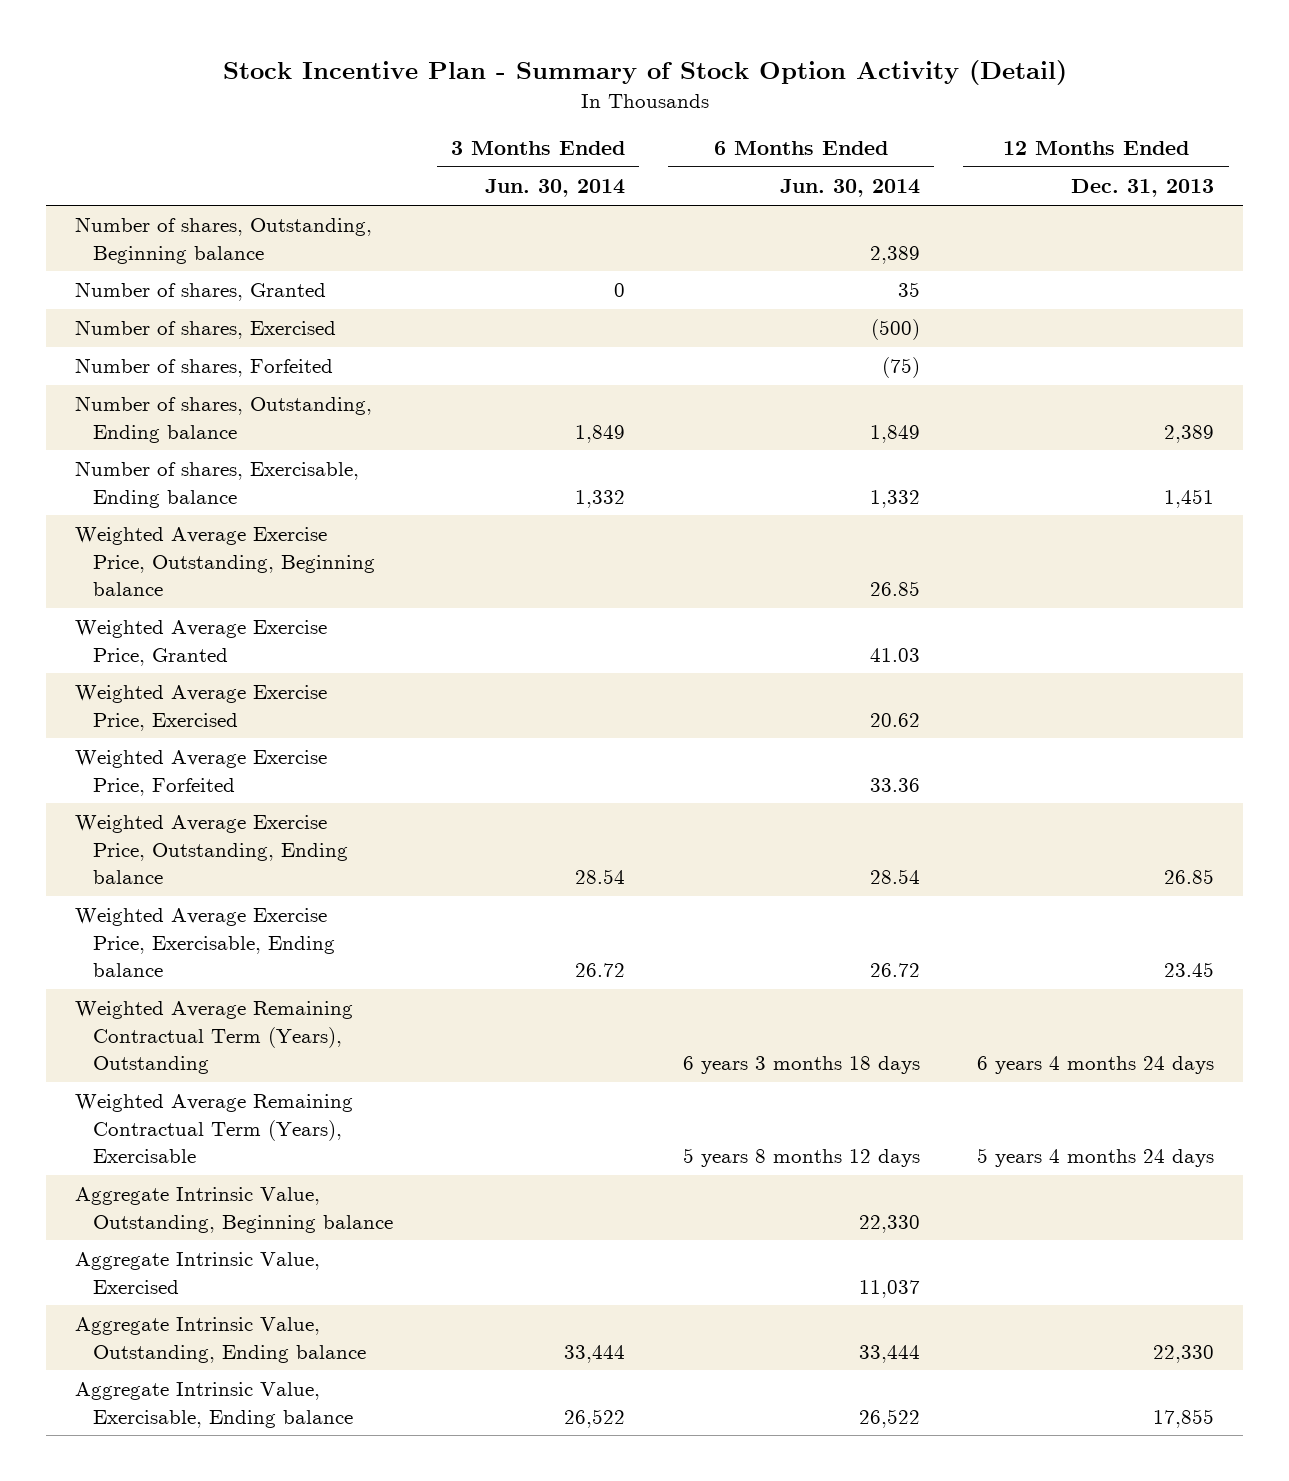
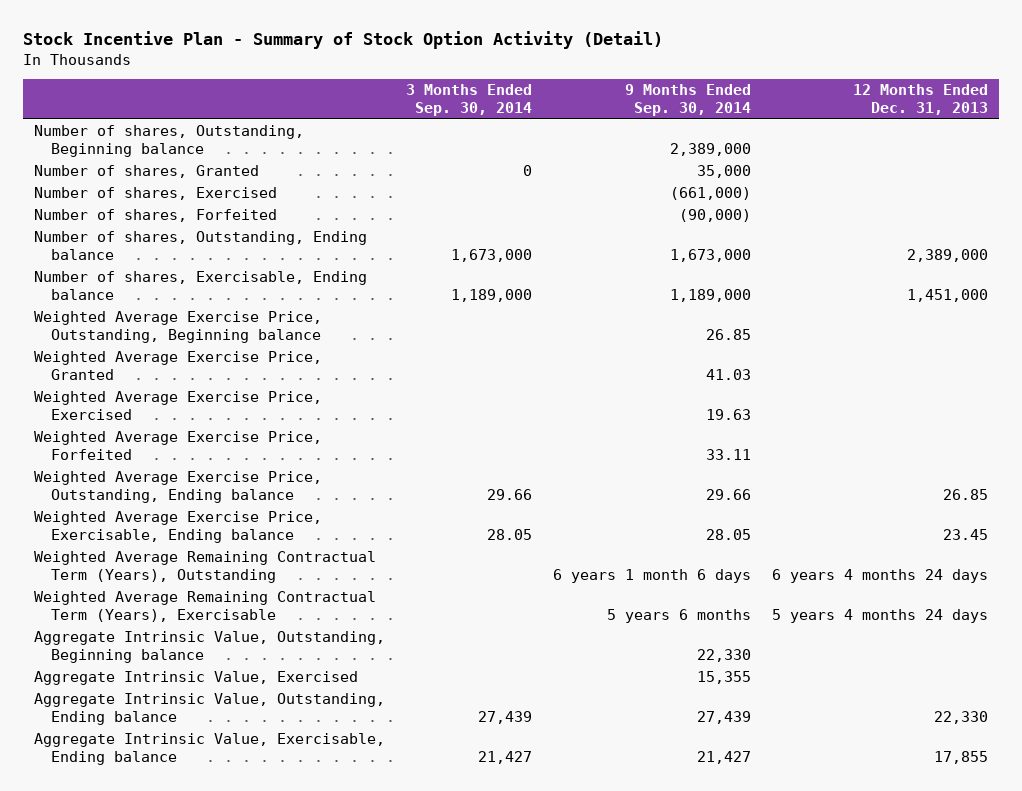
- | 3 Months Ended Jun. 30, 2014 | 6 Months Ended Jun. 30, 2014 | 12 Months Ended Dec. 31, 2013
+ | 3 Months Ended Sep. 30, 2014 | 9 Months Ended Sep. 30, 2014 | 12 Months Ended Dec. 31, 2013
- Number of shares, Outstanding, Ending balance | 1,849 | 1,849 | 2,389
- Number of shares, Exercisable, Ending balance | 1,332 | 1,332 | 1,451
+ Number of shares, Outstanding, Ending balance | 1,673,000 | 1,673,000 | 2,389,000
+ Number of shares, Exercisable, Ending balance | 1,189,000 | 1,189,000 | 1,451,000

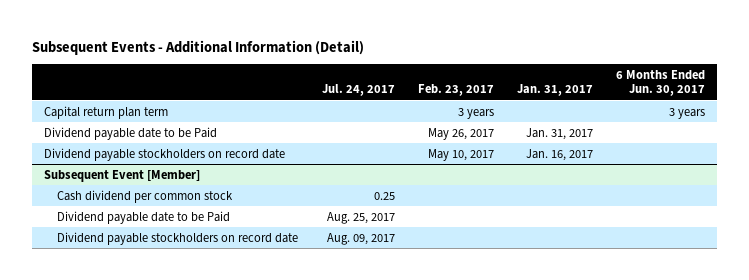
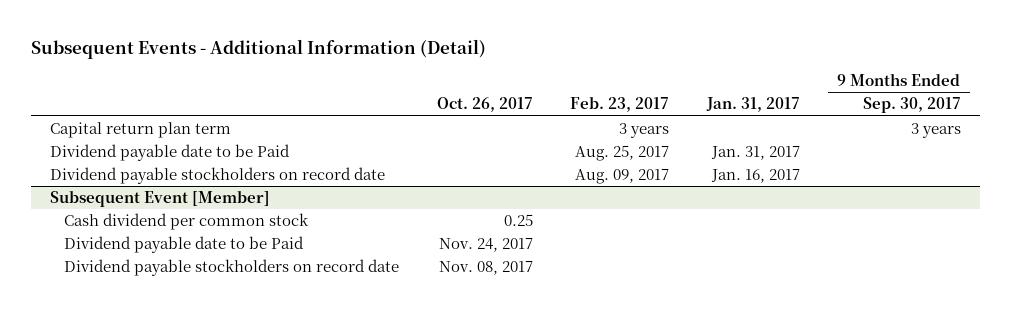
- | Jul. 24, 2017 | Feb. 23, 2017 | Jan. 31, 2017 | 6 Months Ended Jun. 30, 2017
+ | Oct. 26, 2017 | Feb. 23, 2017 | Jan. 31, 2017 | 9 Months Ended Sep. 30, 2017
- Dividend payable date to be Paid | | May 26, 2017 | Jan. 31, 2017 |
- Dividend payable stockholders on record date | | May 10, 2017 | Jan. 16, 2017 |
+ Dividend payable date to be Paid | | Aug. 25, 2017 | Jan. 31, 2017 |
+ Dividend payable stockholders on record date | | Aug. 09, 2017 | Jan. 16, 2017 |

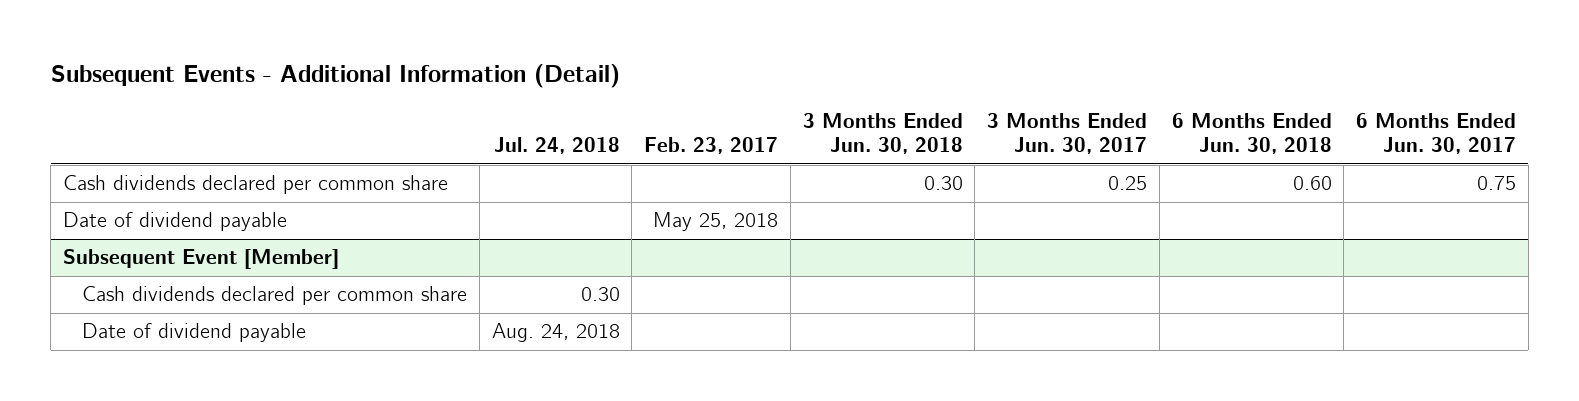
- | Oct. 26, 2017 | Feb. 23, 2017 | Jan. 31, 2017 | 9 Months Ended Sep. 30, 2017
+ | Jul. 24, 2018 | Feb. 23, 2017 | 3 Months Ended Jun. 30, 2018 | 3 Months Ended Jun. 30, 2017 | 6 Months Ended Jun. 30, 2018 | 6 Months Ended Jun. 30, 2017
- Capital return plan term | | 3 years | | 3 years
- Dividend payable date to be Paid | | Aug. 25, 2017 | Jan. 31, 2017 |
- Dividend payable stockholders on record date | | Aug. 09, 2017 | Jan. 16, 2017 |
+ Cash dividends declared per common share | | | 0.30 | 0.25 | 0.60 | 0.75
+ Date of dividend payable | | May 25, 2018 | | | |
@ Subsequent Event [Member]
- Cash dividend per common stock | 0.25 | | |
- Dividend payable date to be Paid | Nov. 24, 2017 | | |
- Dividend payable stockholders on record date | Nov. 08, 2017 | | |
+ Cash dividends declared per common share | 0.30 | | | | |
+ Date of dividend payable | Aug. 24, 2018 | | | | |

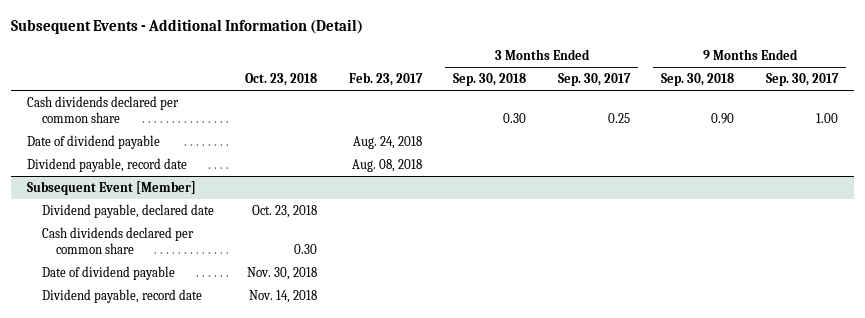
- | Jul. 24, 2018 | Feb. 23, 2017 | 3 Months Ended Jun. 30, 2018 | 3 Months Ended Jun. 30, 2017 | 6 Months Ended Jun. 30, 2018 | 6 Months Ended Jun. 30, 2017
+ | Oct. 23, 2018 | Feb. 23, 2017 | 3 Months Ended Sep. 30, 2018 | 3 Months Ended Sep. 30, 2017 | 9 Months Ended Sep. 30, 2018 | 9 Months Ended Sep. 30, 2017
- Date of dividend payable | | May 25, 2018 | | | |
+ Date of dividend payable | | Aug. 24, 2018 | | | |
+ Dividend payable, record date | | Aug. 08, 2018 | | | |
@ Subsequent Event [Member]
+ Dividend payable, declared date | Oct. 23, 2018 | | | | |
+ Dividend payable, record date | Nov. 14, 2018 | | | | |

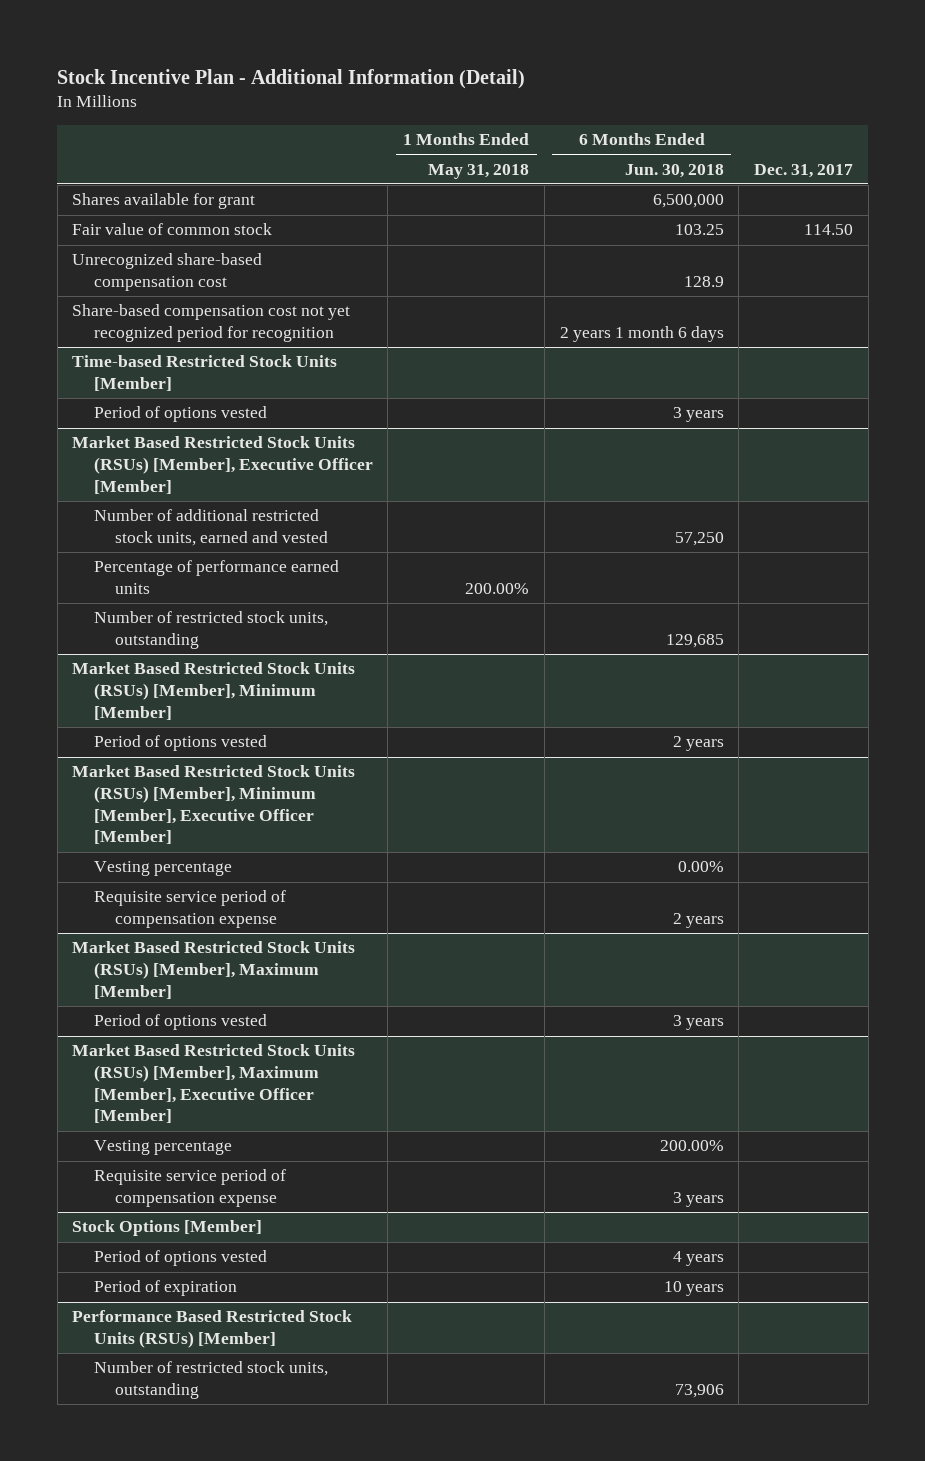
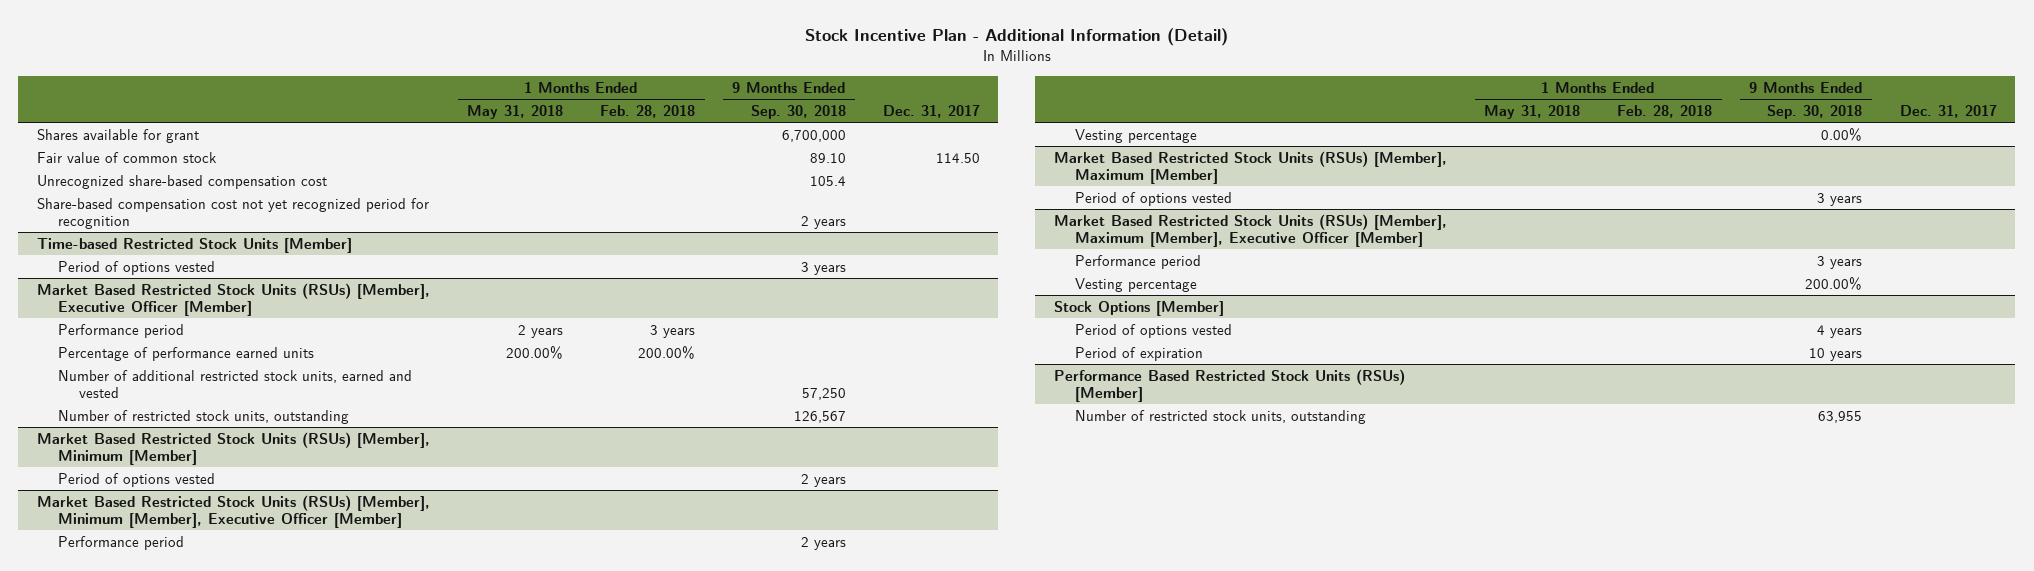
- | 1 Months Ended May 31, 2018 | 6 Months Ended Jun. 30, 2018 | Dec. 31, 2017
+ | 1 Months Ended May 31, 2018 | 1 Months Ended Feb. 28, 2018 | 9 Months Ended Sep. 30, 2018 | Dec. 31, 2017
@ Market Based Restricted Stock Units (RSUs) [Member], Executive Officer [Member]
+ Performance period | 2 years | 3 years | |
moved down: Number of additional restricted stock units, earned and vested | | | 57,250 |
@ Market Based Restricted Stock Units (RSUs) [Member], Minimum [Member], Executive Officer [Member]
+ Performance period | | | 2 years |
- Requisite service period of compensation expense | | 2 years |
@ Market Based Restricted Stock Units (RSUs) [Member], Maximum [Member], Executive Officer [Member]
+ Performance period | | | 3 years |
- Requisite service period of compensation expense | | 3 years |

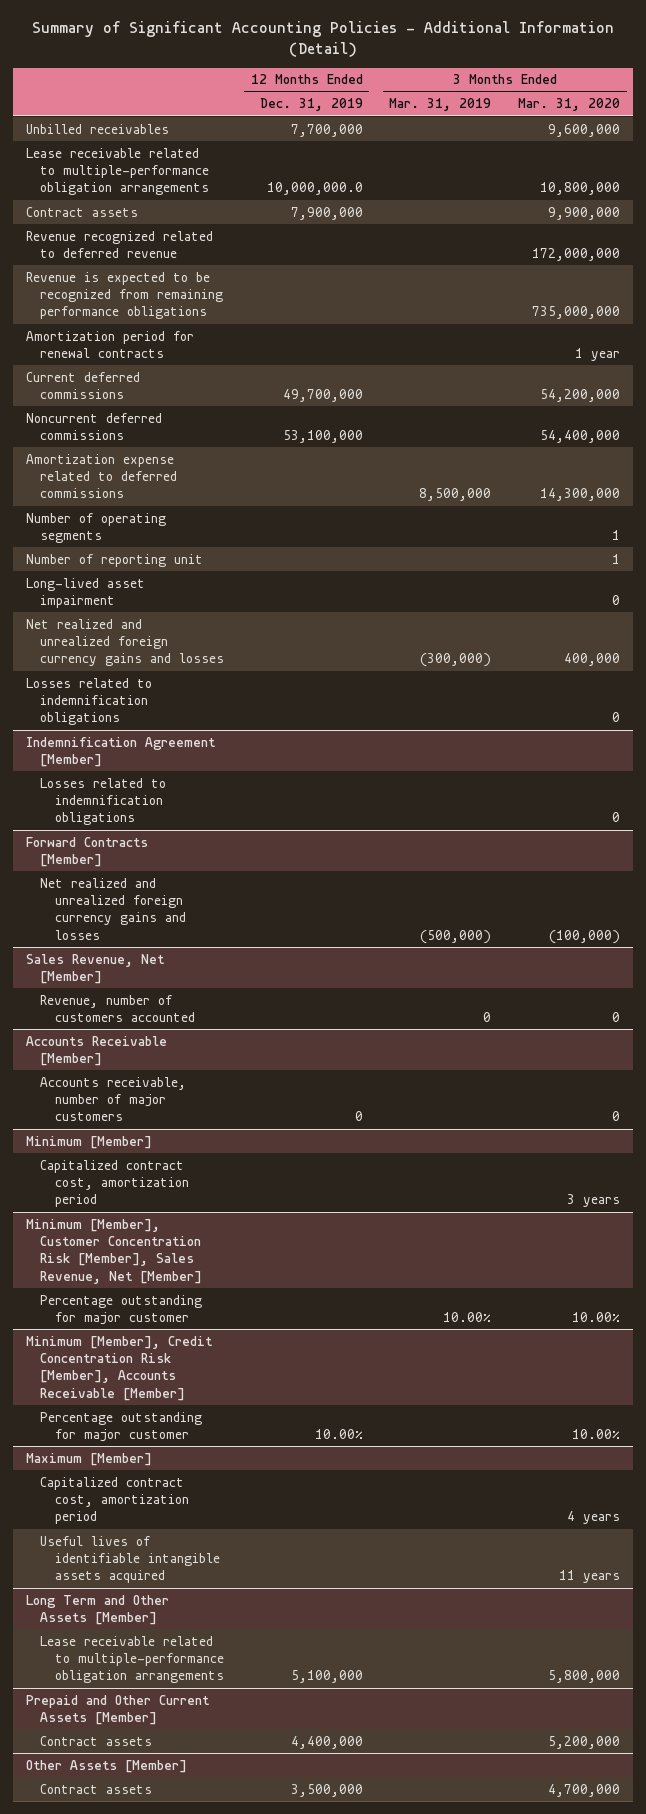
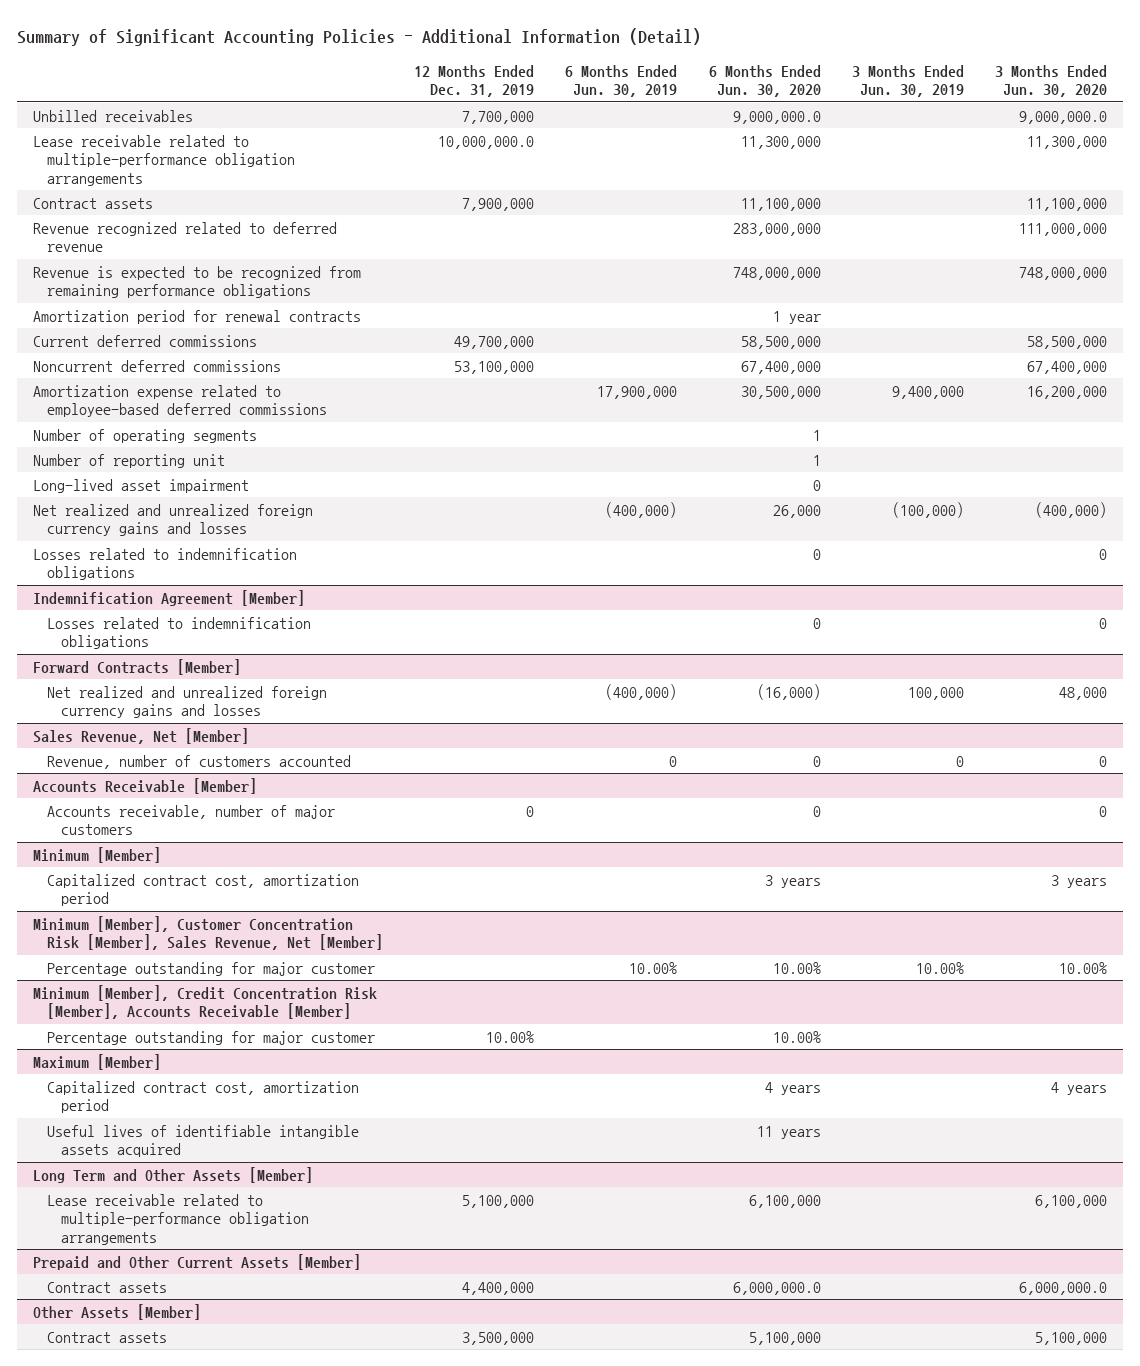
- | 12 Months Ended Dec. 31, 2019 | 3 Months Ended Mar. 31, 2019 | 3 Months Ended Mar. 31, 2020
+ | 12 Months Ended Dec. 31, 2019 | 6 Months Ended Jun. 30, 2019 | 6 Months Ended Jun. 30, 2020 | 3 Months Ended Jun. 30, 2019 | 3 Months Ended Jun. 30, 2020
- Amortization expense related to deferred commissions | | 8,500,000 | 14,300,000
+ Amortization expense related to employee-based deferred commissions | | 17,900,000 | 30,500,000 | 9,400,000 | 16,200,000

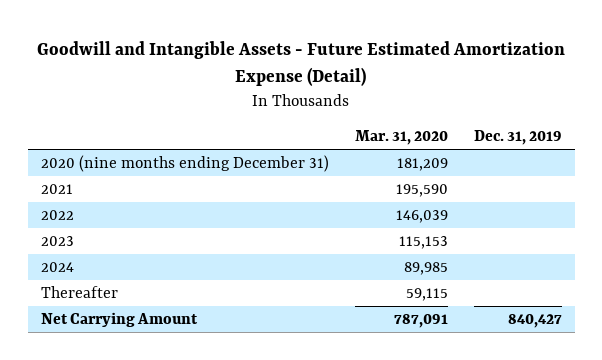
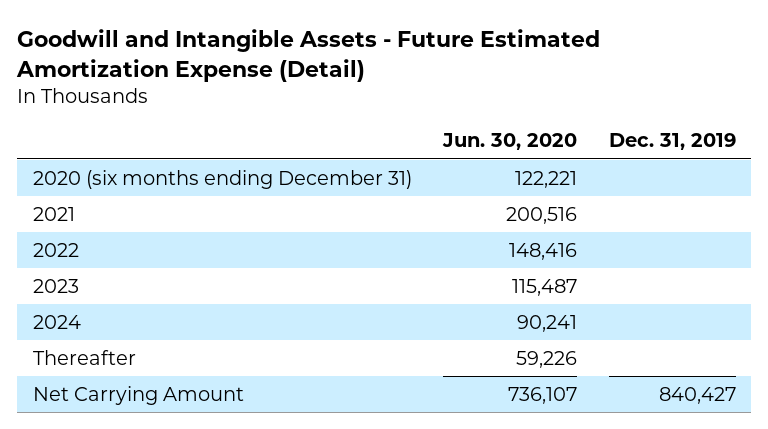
- | Mar. 31, 2020 | Dec. 31, 2019
+ | Jun. 30, 2020 | Dec. 31, 2019
- 2020 (nine months ending December 31) | 181,209 |
+ 2020 (six months ending December 31) | 122,221 |

